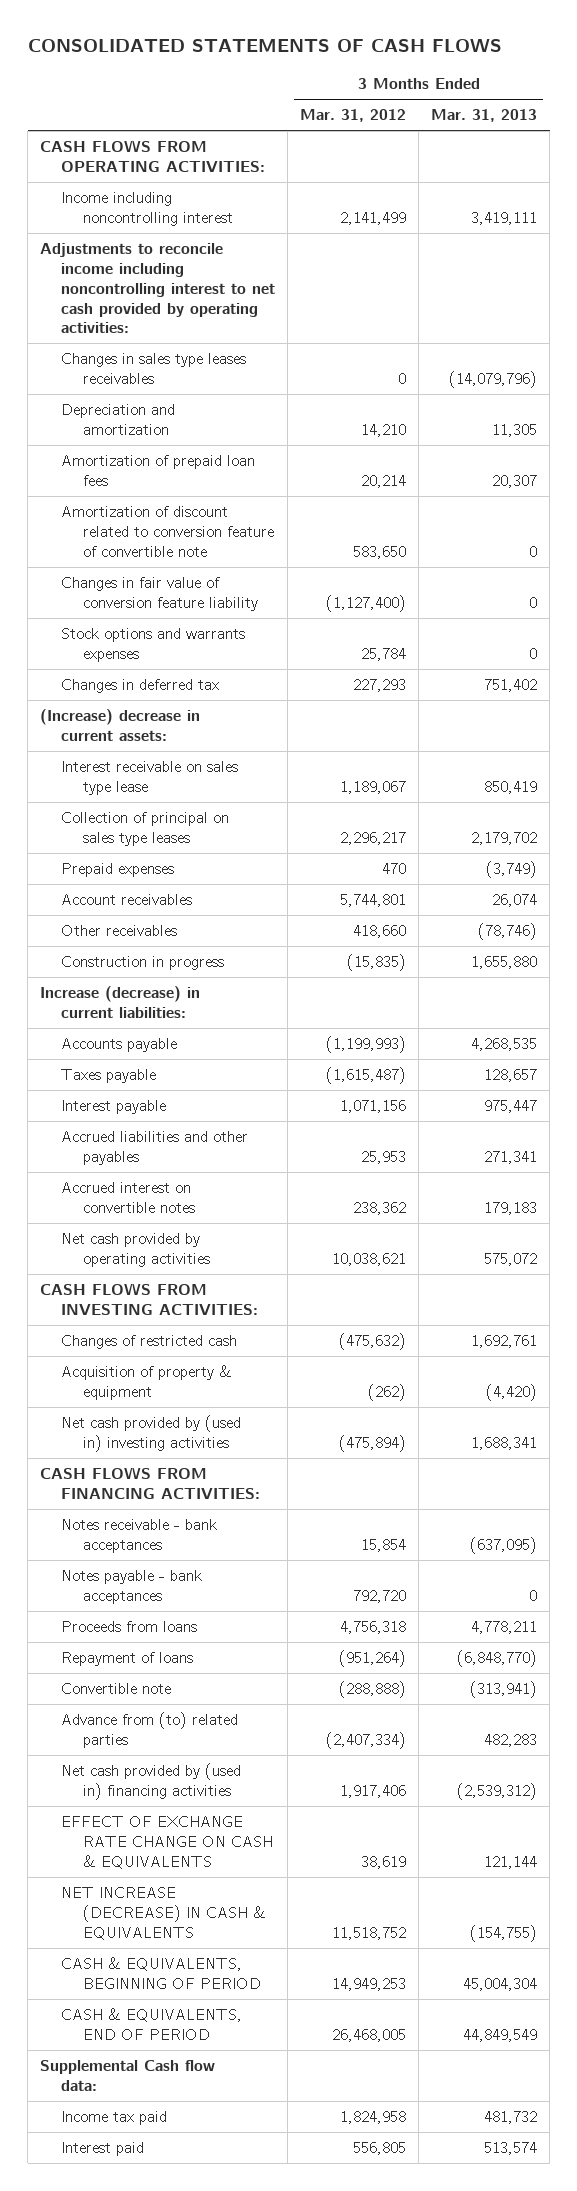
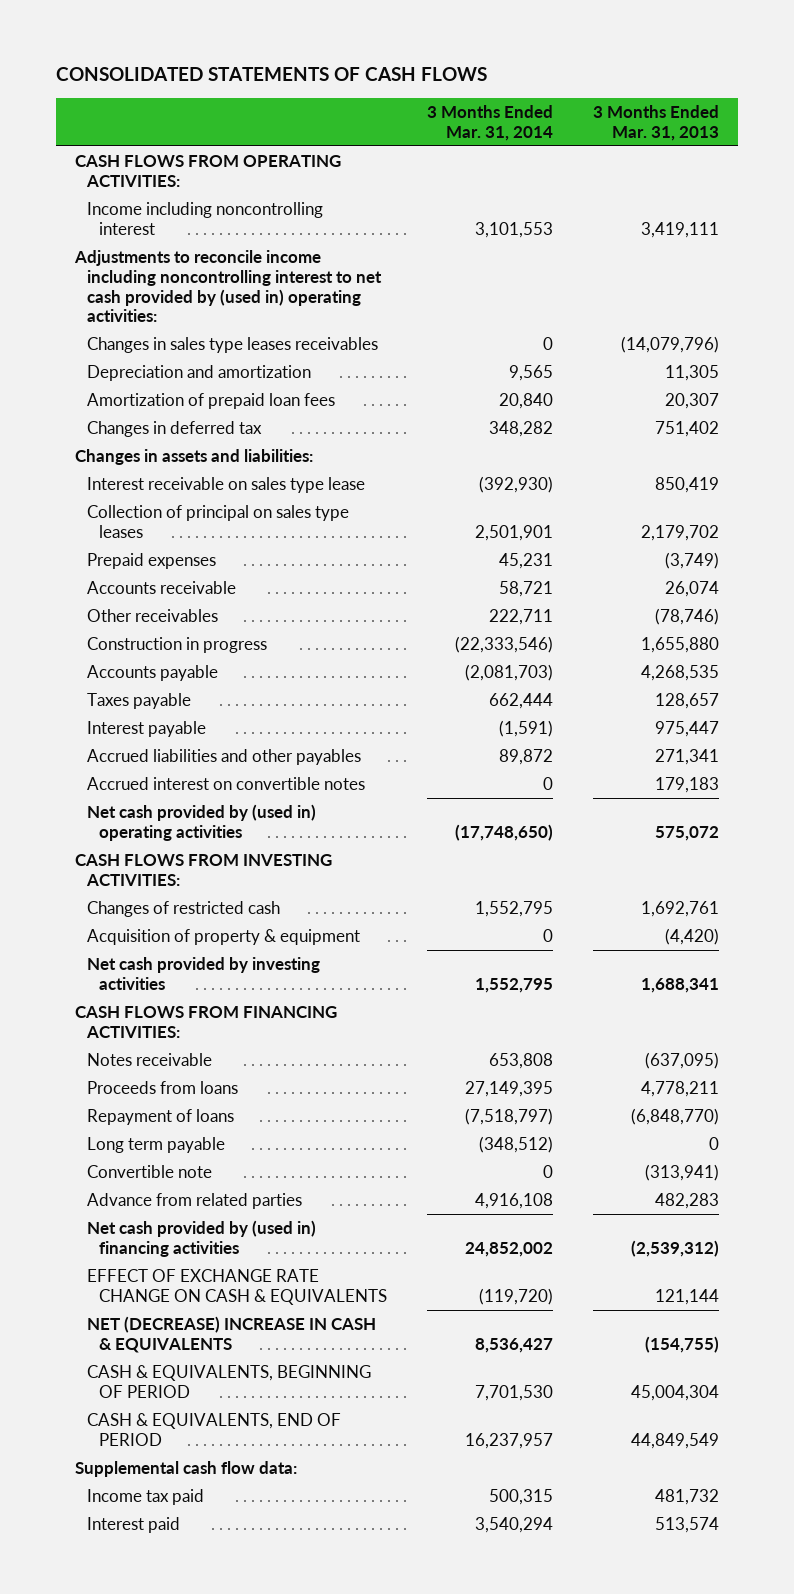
- | 3 Months Ended Mar. 31, 2012 | 3 Months Ended Mar. 31, 2013
+ | 3 Months Ended Mar. 31, 2014 | 3 Months Ended Mar. 31, 2013
- Adjustments to reconcile income including noncontrolling interest to net cash provided by operating activities:
+ Adjustments to reconcile income including noncontrolling interest to net cash provided by (used in) operating activities:
- Amortization of discount related to conversion feature of convertible note | 583,650 | 0
- Changes in fair value of conversion feature liability | (1,127,400) | 0
- Stock options and warrants expenses | 25,784 | 0
- (Increase) decrease in current assets:
+ Changes in assets and liabilities:
- Account receivables | 5,744,801 | 26,074
+ Accounts receivable | 58,721 | 26,074
- Increase (decrease) in current liabilities:
- Net cash provided by operating activities | 10,038,621 | 575,072
+ Net cash provided by (used in) operating activities | (17,748,650) | 575,072
- Net cash provided by (used in) investing activities | (475,894) | 1,688,341
+ Net cash provided by investing activities | 1,552,795 | 1,688,341
- Notes receivable - bank acceptances | 15,854 | (637,095)
- Notes payable - bank acceptances | 792,720 | 0
+ Notes receivable | 653,808 | (637,095)
+ Long term payable | (348,512) | 0
- Advance from (to) related parties | (2,407,334) | 482,283
+ Advance from related parties | 4,916,108 | 482,283
- NET INCREASE (DECREASE) IN CASH & EQUIVALENTS | 11,518,752 | (154,755)
+ NET (DECREASE) INCREASE IN CASH & EQUIVALENTS | 8,536,427 | (154,755)
- Supplemental Cash flow data:
+ Supplemental cash flow data:

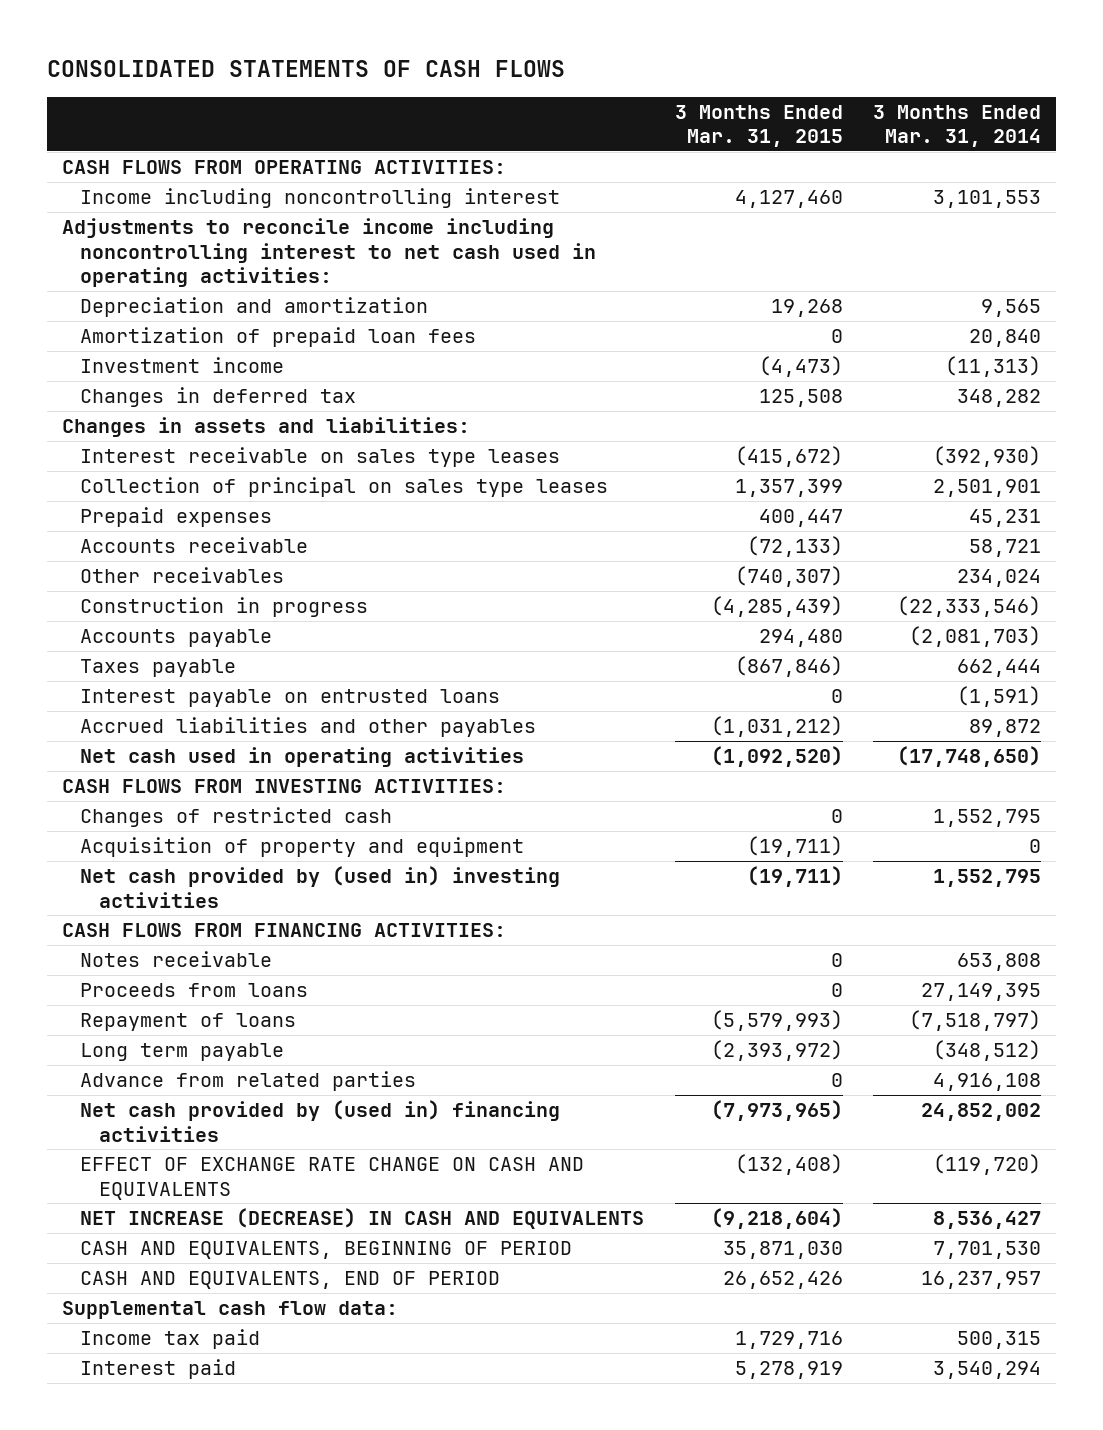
- | 3 Months Ended Mar. 31, 2014 | 3 Months Ended Mar. 31, 2013
+ | 3 Months Ended Mar. 31, 2015 | 3 Months Ended Mar. 31, 2014
- Adjustments to reconcile income including noncontrolling interest to net cash provided by (used in) operating activities:
- Changes in sales type leases receivables | 0 | (14,079,796)
+ Adjustments to reconcile income including noncontrolling interest to net cash used in operating activities:
+ Investment income | (4,473) | (11,313)
- Interest receivable on sales type lease | (392,930) | 850,419
+ Interest receivable on sales type leases | (415,672) | (392,930)
- Other receivables | 222,711 | (78,746)
+ Other receivables | (740,307) | 234,024
- Interest payable | (1,591) | 975,447
+ Interest payable on entrusted loans | 0 | (1,591)
- Accrued interest on convertible notes | 0 | 179,183
- Net cash provided by (used in) operating activities | (17,748,650) | 575,072
+ Net cash used in operating activities | (1,092,520) | (17,748,650)
- Acquisition of property & equipment | 0 | (4,420)
- Net cash provided by investing activities | 1,552,795 | 1,688,341
+ Acquisition of property and equipment | (19,711) | 0
+ Net cash provided by (used in) investing activities | (19,711) | 1,552,795
- Convertible note | 0 | (313,941)
- EFFECT OF EXCHANGE RATE CHANGE ON CASH & EQUIVALENTS | (119,720) | 121,144
- NET (DECREASE) INCREASE IN CASH & EQUIVALENTS | 8,536,427 | (154,755)
- CASH & EQUIVALENTS, BEGINNING OF PERIOD | 7,701,530 | 45,004,304
- CASH & EQUIVALENTS, END OF PERIOD | 16,237,957 | 44,849,549
+ EFFECT OF EXCHANGE RATE CHANGE ON CASH AND EQUIVALENTS | (132,408) | (119,720)
+ NET INCREASE (DECREASE) IN CASH AND EQUIVALENTS | (9,218,604) | 8,536,427
+ CASH AND EQUIVALENTS, BEGINNING OF PERIOD | 35,871,030 | 7,701,530
+ CASH AND EQUIVALENTS, END OF PERIOD | 26,652,426 | 16,237,957

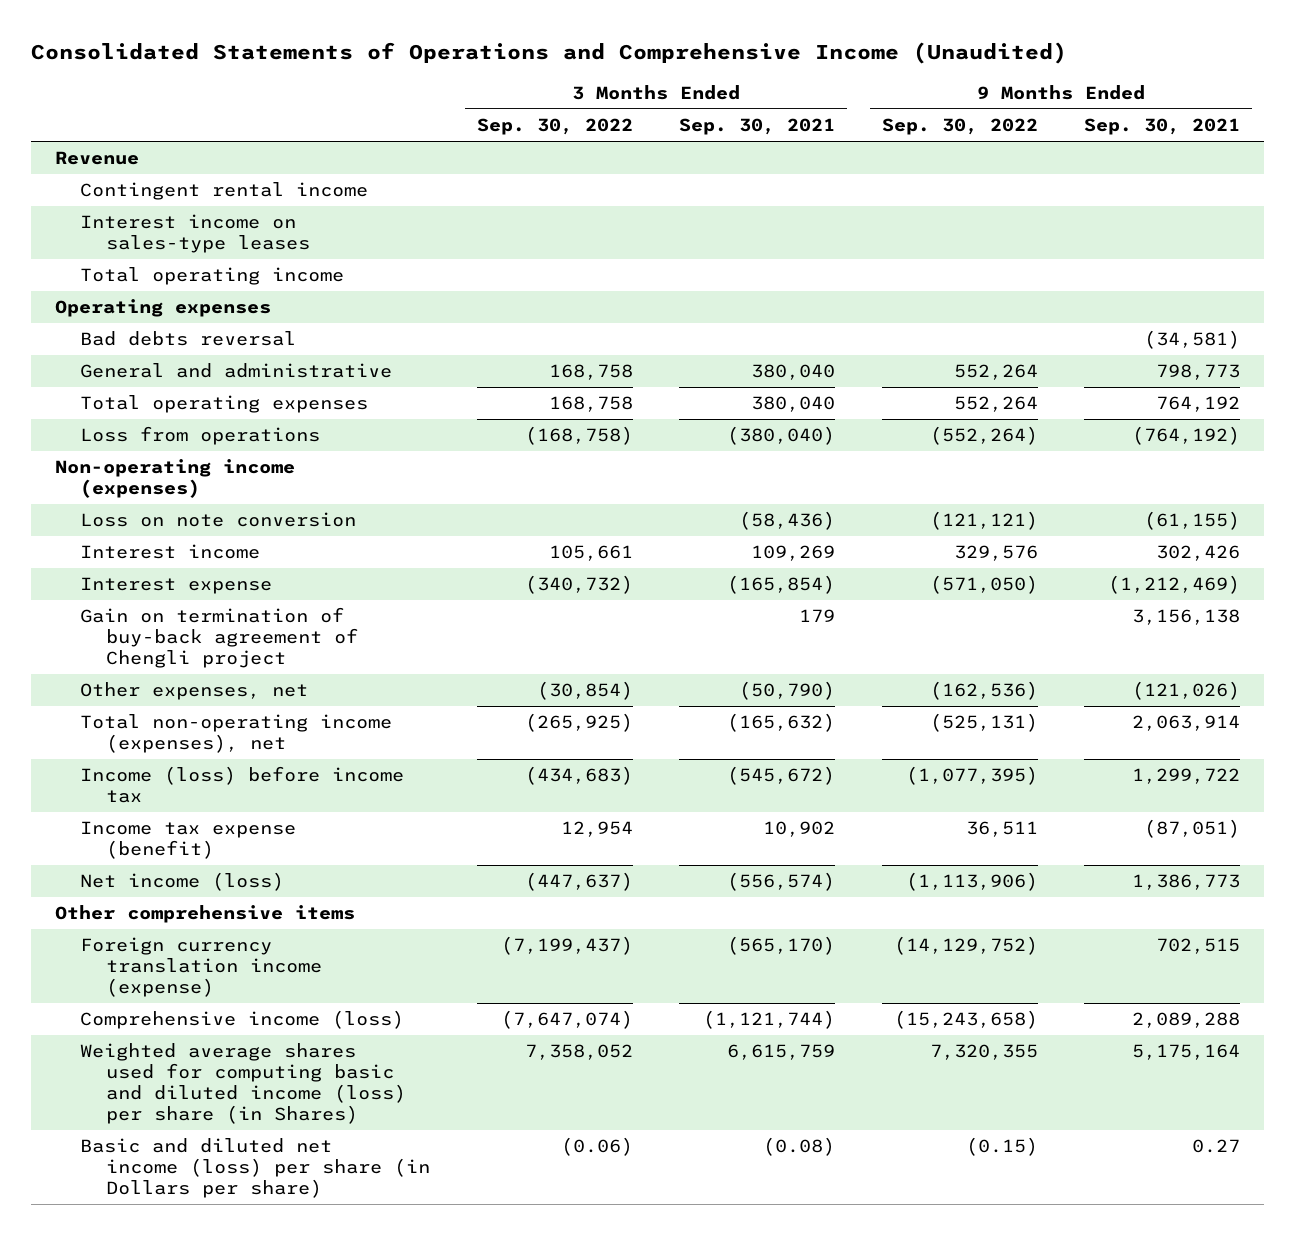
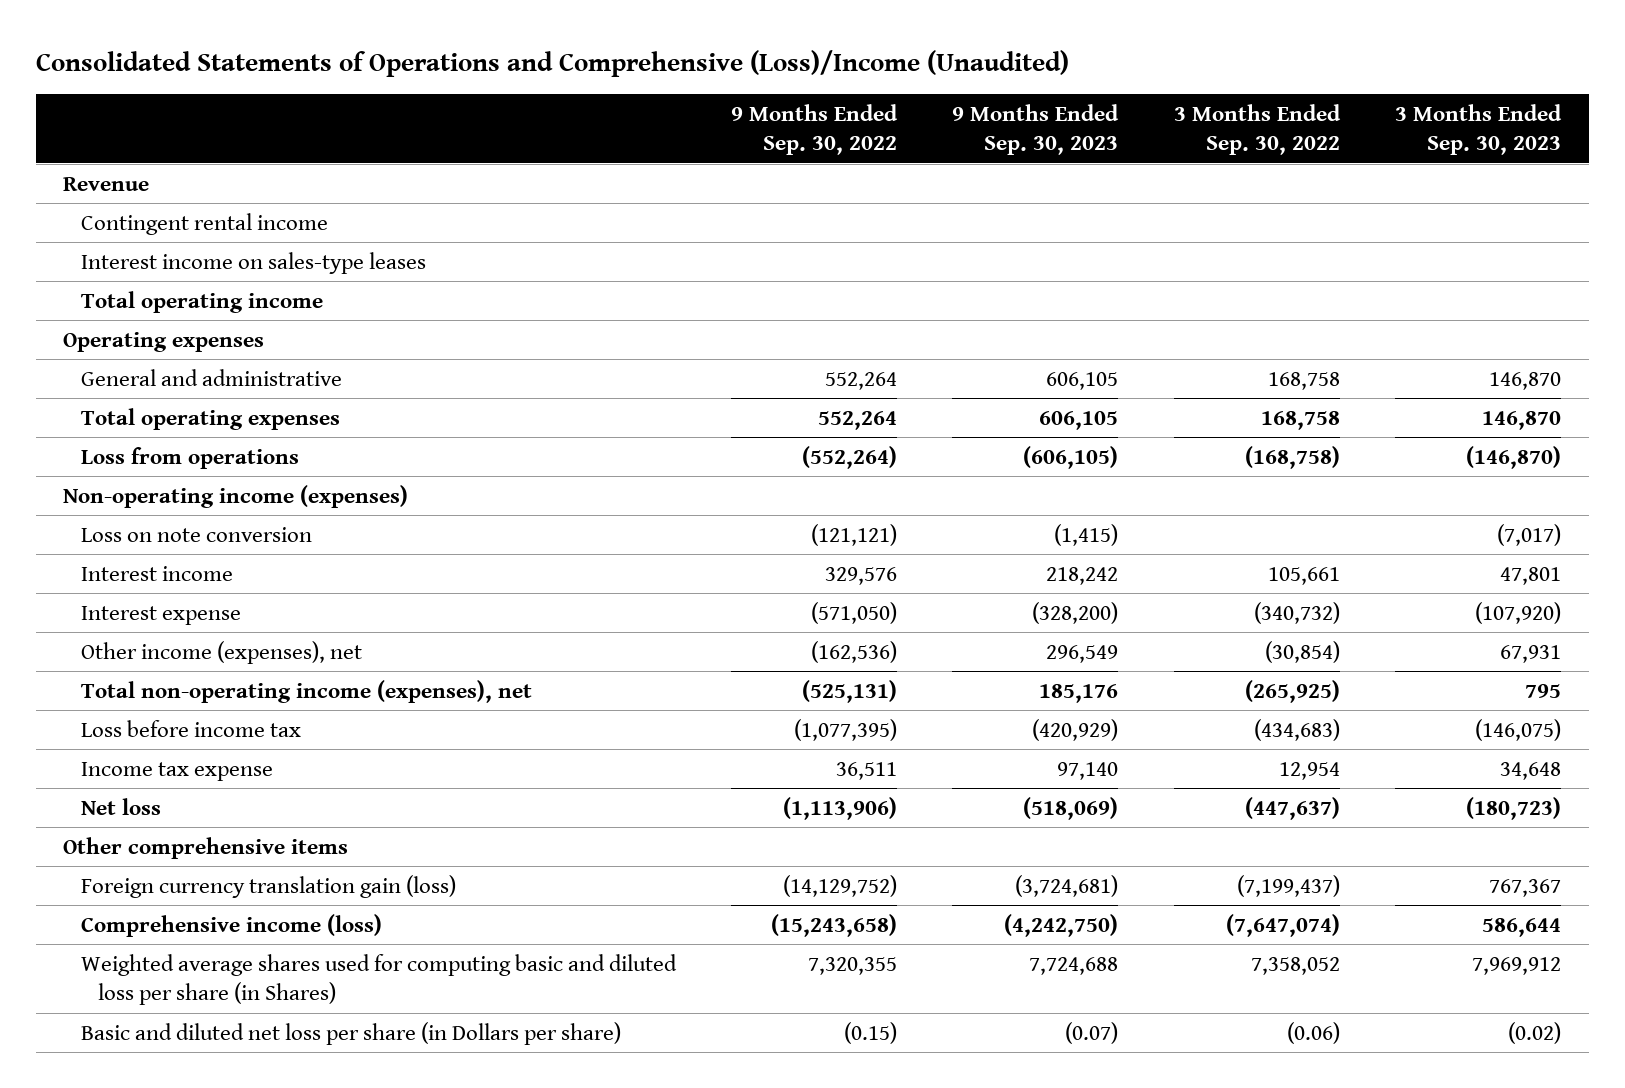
- Consolidated Statements of Operations and Comprehensive Income (Unaudited)
+ Consolidated Statements of Operations and Comprehensive (Loss)/Income (Unaudited)
- | 3 Months Ended Sep. 30, 2022 | 3 Months Ended Sep. 30, 2021 | 9 Months Ended Sep. 30, 2022 | 9 Months Ended Sep. 30, 2021
+ | 9 Months Ended Sep. 30, 2022 | 9 Months Ended Sep. 30, 2023 | 3 Months Ended Sep. 30, 2022 | 3 Months Ended Sep. 30, 2023
- Bad debts reversal | | | | (34,581)
- Gain on termination of buy-back agreement of Chengli project | | 179 | | 3,156,138
- Other expenses, net | (30,854) | (50,790) | (162,536) | (121,026)
+ Other income (expenses), net | (162,536) | 296,549 | (30,854) | 67,931
- Income (loss) before income tax | (434,683) | (545,672) | (1,077,395) | 1,299,722
- Income tax expense (benefit) | 12,954 | 10,902 | 36,511 | (87,051)
- Net income (loss) | (447,637) | (556,574) | (1,113,906) | 1,386,773
+ Loss before income tax | (1,077,395) | (420,929) | (434,683) | (146,075)
+ Income tax expense | 36,511 | 97,140 | 12,954 | 34,648
+ Net loss | (1,113,906) | (518,069) | (447,637) | (180,723)
- Foreign currency translation income (expense) | (7,199,437) | (565,170) | (14,129,752) | 702,515
+ Foreign currency translation gain (loss) | (14,129,752) | (3,724,681) | (7,199,437) | 767,367
- Weighted average shares used for computing basic and diluted income (loss) per share (in Shares) | 7,358,052 | 6,615,759 | 7,320,355 | 5,175,164
- Basic and diluted net income (loss) per share (in Dollars per share) | (0.06) | (0.08) | (0.15) | 0.27
+ Weighted average shares used for computing basic and diluted loss per share (in Shares) | 7,320,355 | 7,724,688 | 7,358,052 | 7,969,912
+ Basic and diluted net loss per share (in Dollars per share) | (0.15) | (0.07) | (0.06) | (0.02)

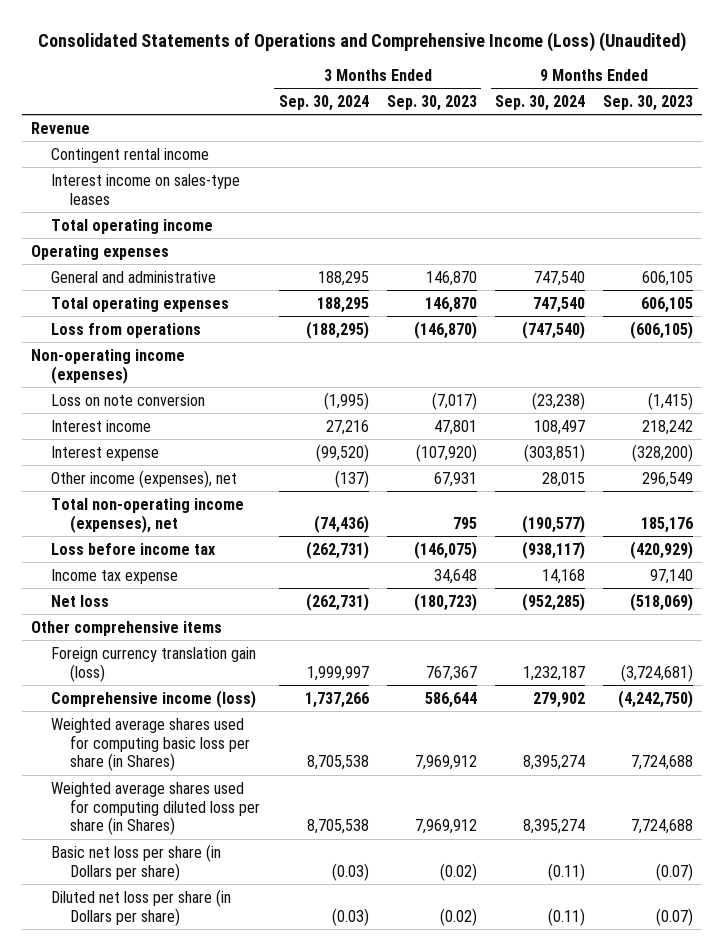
- Consolidated Statements of Operations and Comprehensive (Loss)/Income (Unaudited)
+ Consolidated Statements of Operations and Comprehensive Income (Loss) (Unaudited)
- | 9 Months Ended Sep. 30, 2022 | 9 Months Ended Sep. 30, 2023 | 3 Months Ended Sep. 30, 2022 | 3 Months Ended Sep. 30, 2023
+ | 3 Months Ended Sep. 30, 2024 | 3 Months Ended Sep. 30, 2023 | 9 Months Ended Sep. 30, 2024 | 9 Months Ended Sep. 30, 2023
- Weighted average shares used for computing basic and diluted loss per share (in Shares) | 7,320,355 | 7,724,688 | 7,358,052 | 7,969,912
- Basic and diluted net loss per share (in Dollars per share) | (0.15) | (0.07) | (0.06) | (0.02)
+ Weighted average shares used for computing basic loss per share (in Shares) | 8,705,538 | 7,969,912 | 8,395,274 | 7,724,688
+ Weighted average shares used for computing diluted loss per share (in Shares) | 8,705,538 | 7,969,912 | 8,395,274 | 7,724,688
+ Basic net loss per share (in Dollars per share) | (0.03) | (0.02) | (0.11) | (0.07)
+ Diluted net loss per share (in Dollars per share) | (0.03) | (0.02) | (0.11) | (0.07)

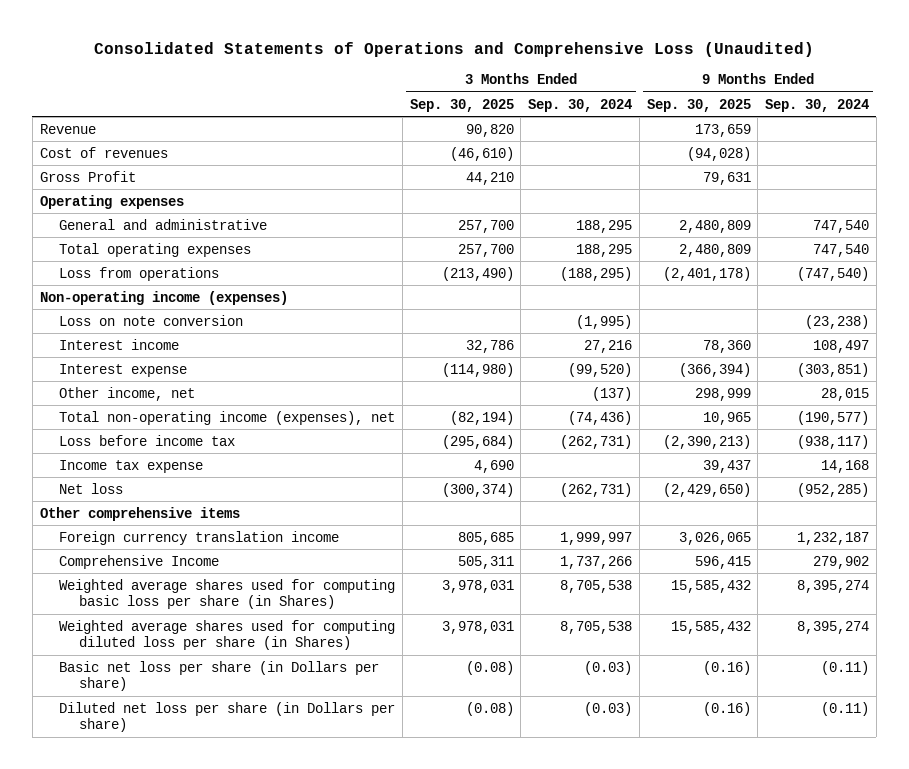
- Consolidated Statements of Operations and Comprehensive Income (Loss) (Unaudited)
+ Consolidated Statements of Operations and Comprehensive Loss (Unaudited)
- | 3 Months Ended Sep. 30, 2024 | 3 Months Ended Sep. 30, 2023 | 9 Months Ended Sep. 30, 2024 | 9 Months Ended Sep. 30, 2023
+ | 3 Months Ended Sep. 30, 2025 | 3 Months Ended Sep. 30, 2024 | 9 Months Ended Sep. 30, 2025 | 9 Months Ended Sep. 30, 2024
- Contingent rental income
- Interest income on sales-type leases
- Total operating income
+ Cost of revenues | (46,610) | | (94,028) |
+ Gross Profit | 44,210 | | 79,631 |
- Other income (expenses), net | (137) | 67,931 | 28,015 | 296,549
+ Other income, net | | (137) | 298,999 | 28,015
- Foreign currency translation gain (loss) | 1,999,997 | 767,367 | 1,232,187 | (3,724,681)
- Comprehensive income (loss) | 1,737,266 | 586,644 | 279,902 | (4,242,750)
+ Foreign currency translation income | 805,685 | 1,999,997 | 3,026,065 | 1,232,187
+ Comprehensive Income | 505,311 | 1,737,266 | 596,415 | 279,902

